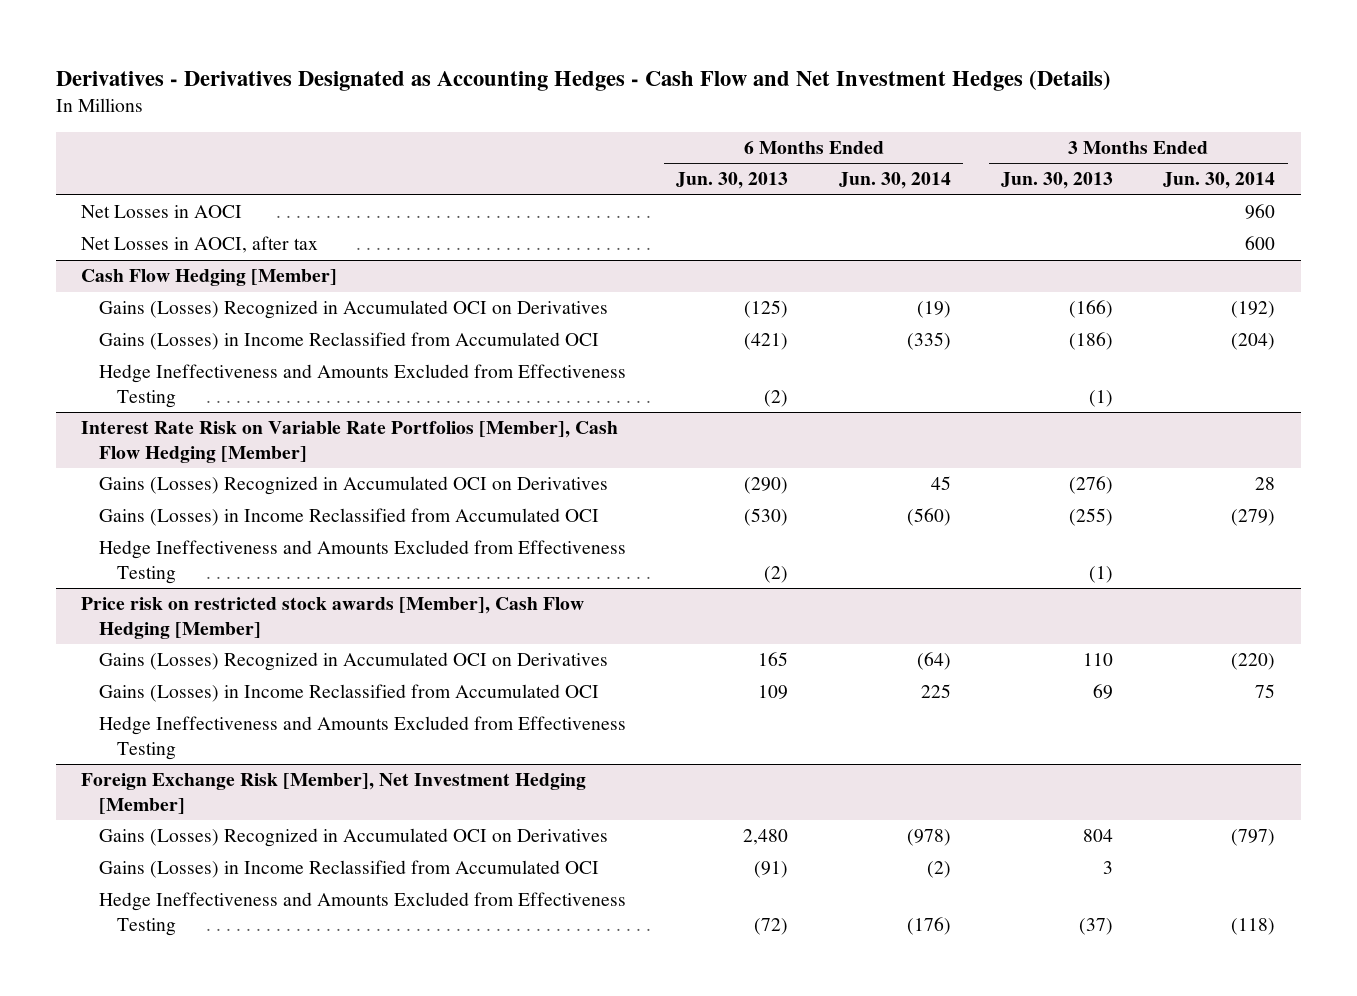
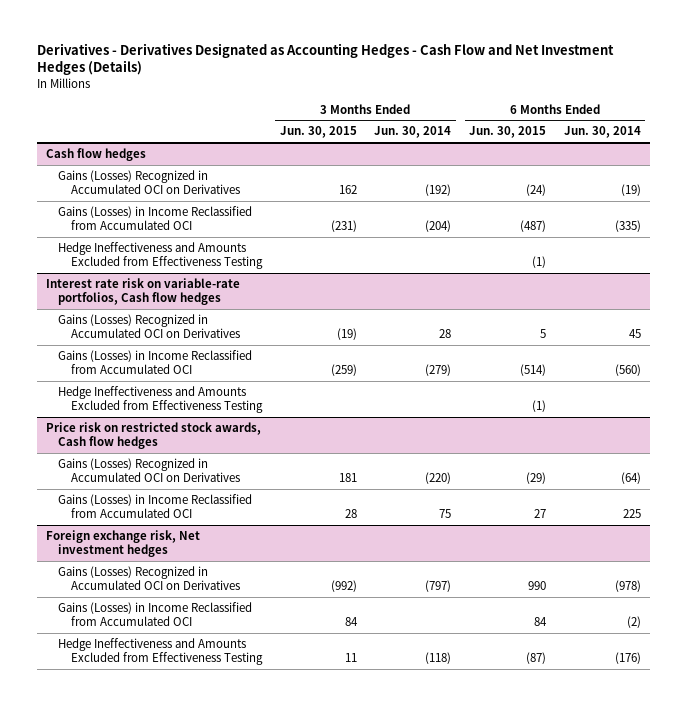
- | 6 Months Ended Jun. 30, 2013 | 6 Months Ended Jun. 30, 2014 | 3 Months Ended Jun. 30, 2013 | 3 Months Ended Jun. 30, 2014
+ | 3 Months Ended Jun. 30, 2015 | 3 Months Ended Jun. 30, 2014 | 6 Months Ended Jun. 30, 2015 | 6 Months Ended Jun. 30, 2014
- Net Losses in AOCI | | | | 960
- Net Losses in AOCI, after tax | | | | 600
- Cash Flow Hedging [Member]
+ Cash flow hedges
- Interest Rate Risk on Variable Rate Portfolios [Member], Cash Flow Hedging [Member]
+ Interest rate risk on variable-rate portfolios, Cash flow hedges
- Price risk on restricted stock awards [Member], Cash Flow Hedging [Member]
+ Price risk on restricted stock awards, Cash flow hedges
- Hedge Ineffectiveness and Amounts Excluded from Effectiveness Testing
- Foreign Exchange Risk [Member], Net Investment Hedging [Member]
+ Foreign exchange risk, Net investment hedges

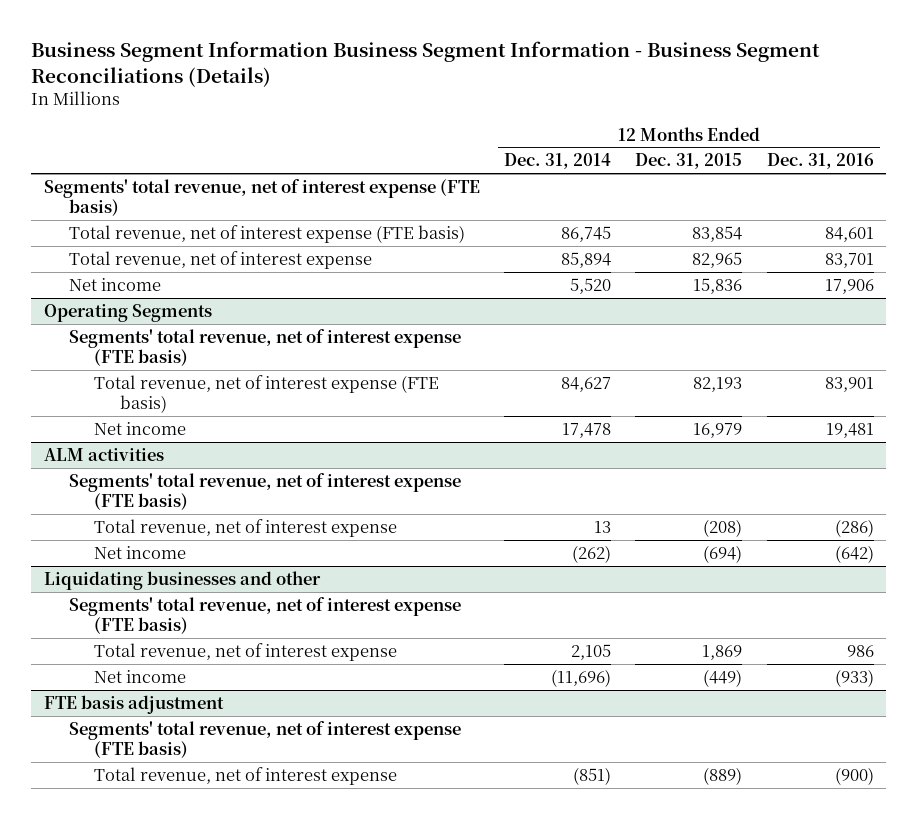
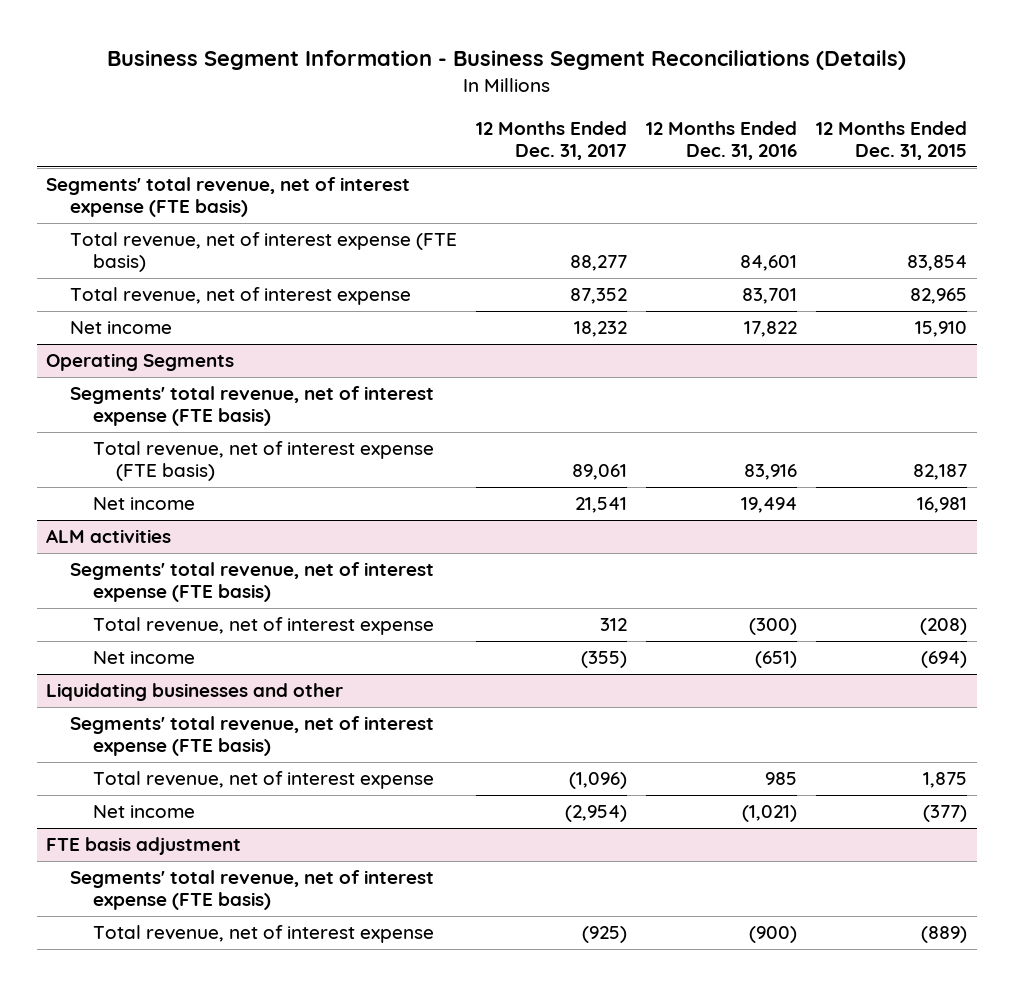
- Business Segment Information Business Segment Information - Business Segment Reconciliations (Details)
+ Business Segment Information - Business Segment Reconciliations (Details)
- | 12 Months Ended Dec. 31, 2014 | 12 Months Ended Dec. 31, 2015 | 12 Months Ended Dec. 31, 2016
+ | 12 Months Ended Dec. 31, 2017 | 12 Months Ended Dec. 31, 2016 | 12 Months Ended Dec. 31, 2015
- Net income | 5,520 | 15,836 | 17,906
+ Net income | 18,232 | 17,822 | 15,910
@ Operating Segments
- Total revenue, net of interest expense (FTE basis) | 84,627 | 82,193 | 83,901
- Net income | 17,478 | 16,979 | 19,481
+ Total revenue, net of interest expense (FTE basis) | 89,061 | 83,916 | 82,187
+ Net income | 21,541 | 19,494 | 16,981
@ ALM activities
- Total revenue, net of interest expense | 13 | (208) | (286)
- Net income | (262) | (694) | (642)
+ Total revenue, net of interest expense | 312 | (300) | (208)
+ Net income | (355) | (651) | (694)
@ Liquidating businesses and other
- Total revenue, net of interest expense | 2,105 | 1,869 | 986
- Net income | (11,696) | (449) | (933)
+ Total revenue, net of interest expense | (1,096) | 985 | 1,875
+ Net income | (2,954) | (1,021) | (377)

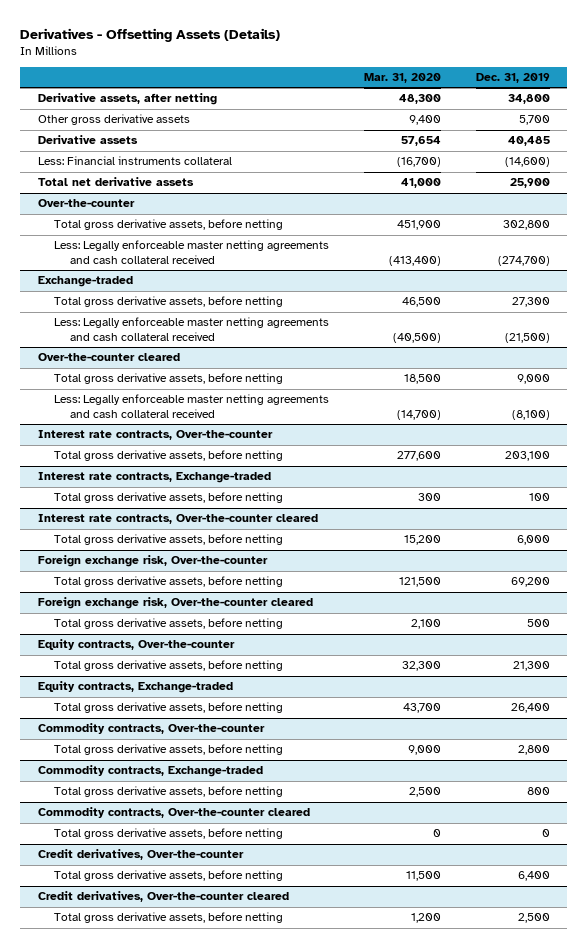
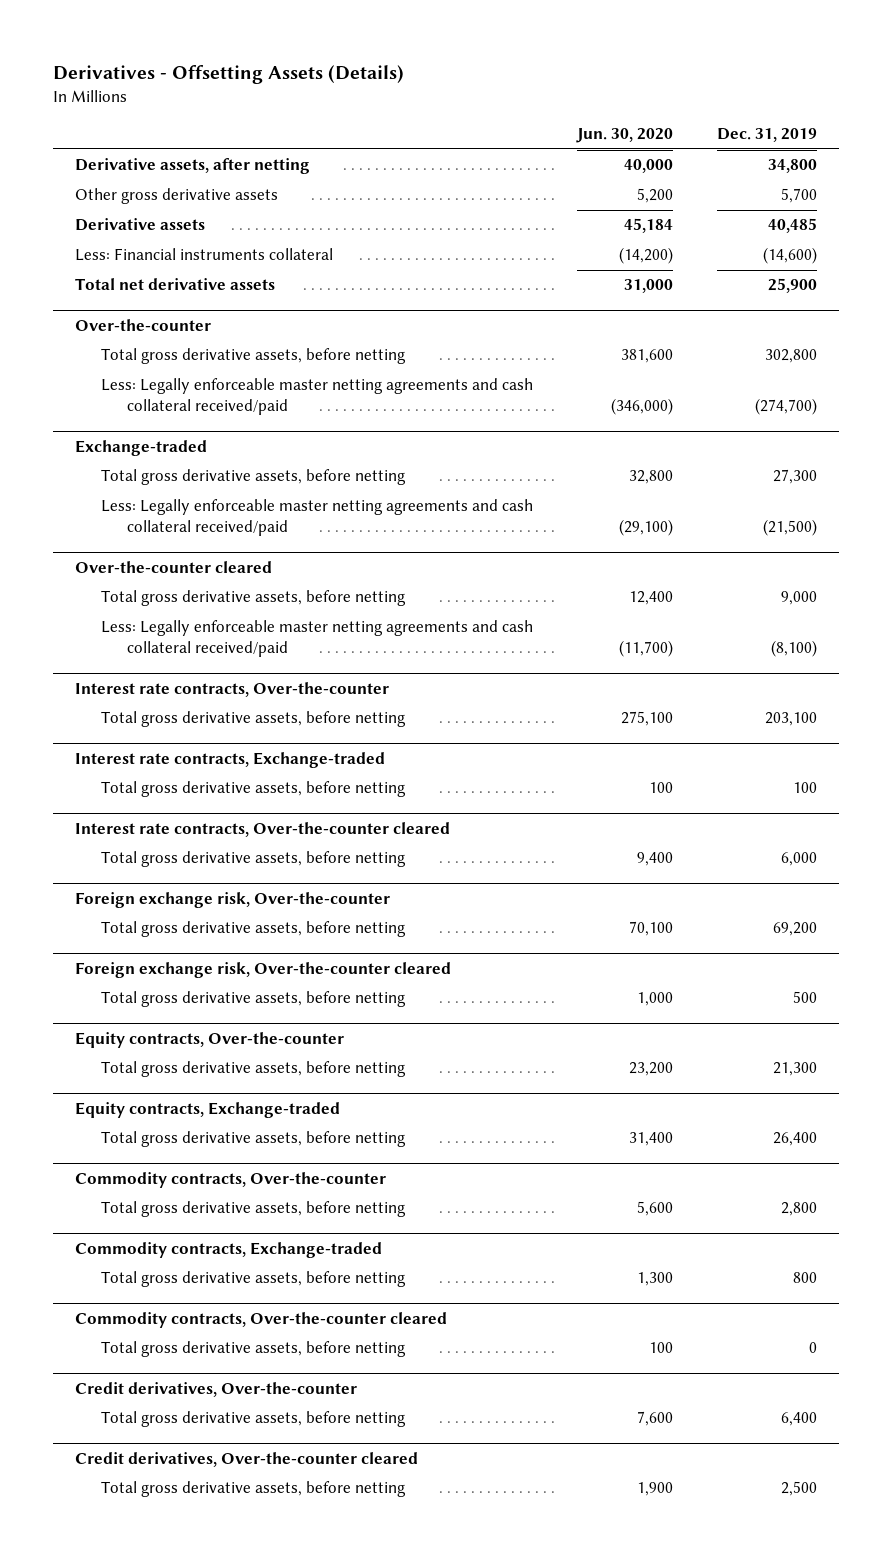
- | Mar. 31, 2020 | Dec. 31, 2019
+ | Jun. 30, 2020 | Dec. 31, 2019
@ Over-the-counter
- Less: Legally enforceable master netting agreements and cash collateral received | (413,400) | (274,700)
+ Less: Legally enforceable master netting agreements and cash collateral received/paid | (346,000) | (274,700)
@ Exchange-traded
- Less: Legally enforceable master netting agreements and cash collateral received | (40,500) | (21,500)
+ Less: Legally enforceable master netting agreements and cash collateral received/paid | (29,100) | (21,500)
@ Over-the-counter cleared
- Less: Legally enforceable master netting agreements and cash collateral received | (14,700) | (8,100)
+ Less: Legally enforceable master netting agreements and cash collateral received/paid | (11,700) | (8,100)

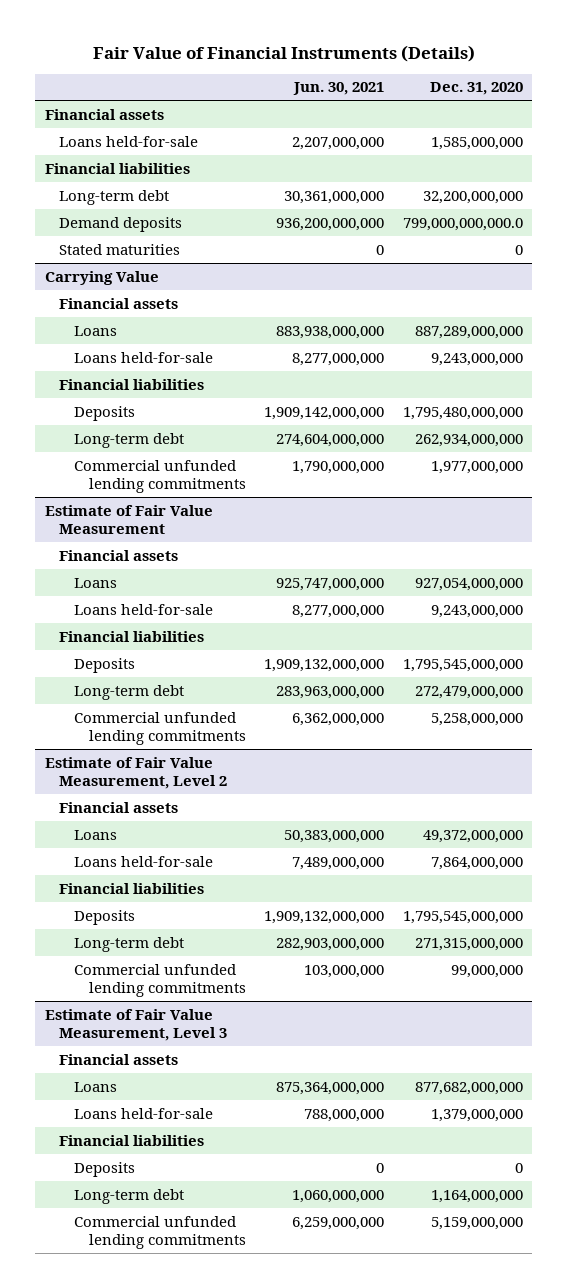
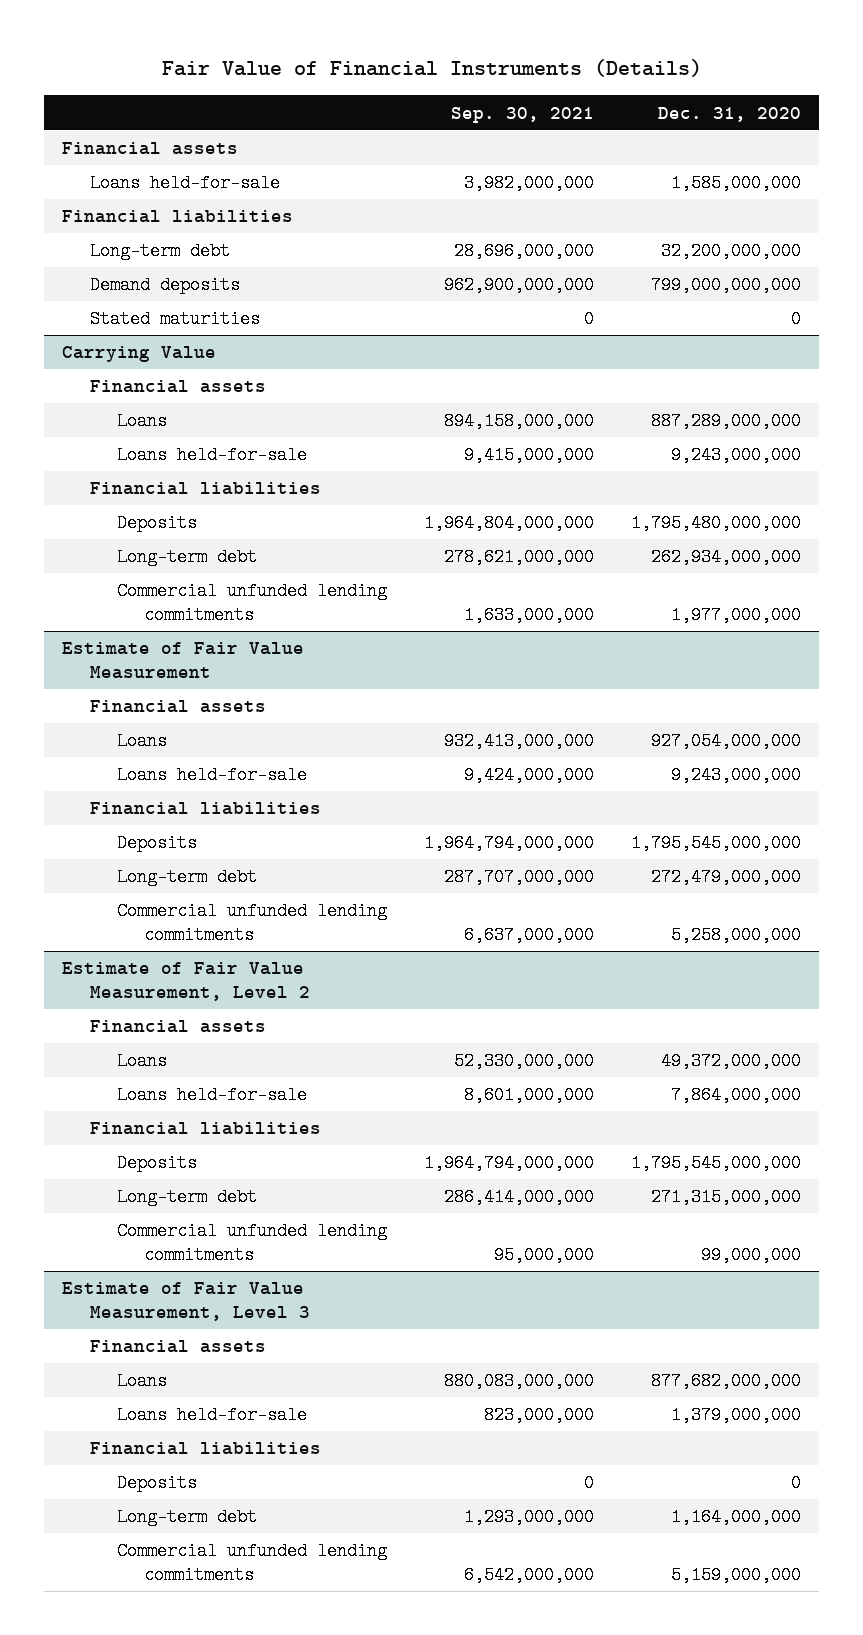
- | Jun. 30, 2021 | Dec. 31, 2020
+ | Sep. 30, 2021 | Dec. 31, 2020
- Demand deposits | 936,200,000,000 | 799,000,000,000.0
+ Demand deposits | 962,900,000,000 | 799,000,000,000

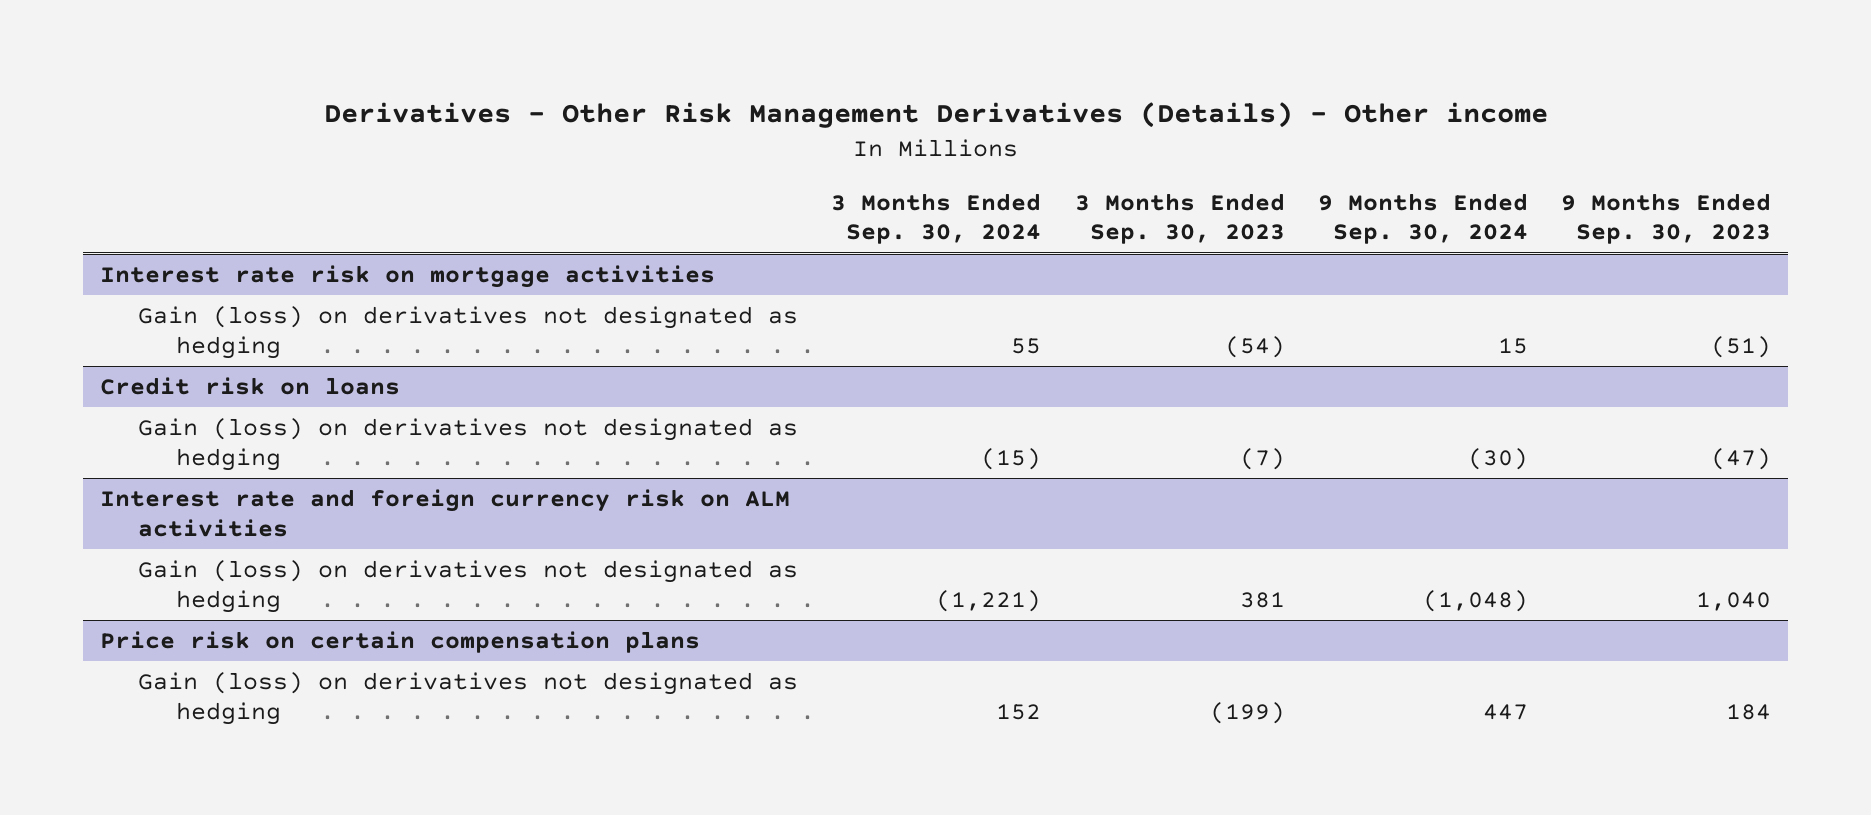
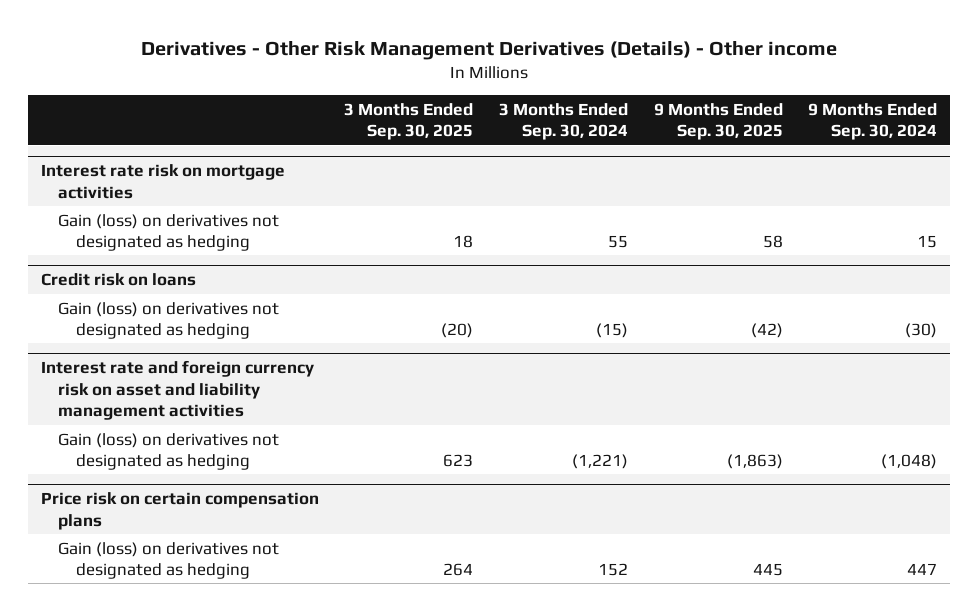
- | 3 Months Ended Sep. 30, 2024 | 3 Months Ended Sep. 30, 2023 | 9 Months Ended Sep. 30, 2024 | 9 Months Ended Sep. 30, 2023
+ | 3 Months Ended Sep. 30, 2025 | 3 Months Ended Sep. 30, 2024 | 9 Months Ended Sep. 30, 2025 | 9 Months Ended Sep. 30, 2024
- Interest rate and foreign currency risk on ALM activities
+ Interest rate and foreign currency risk on asset and liability management activities

